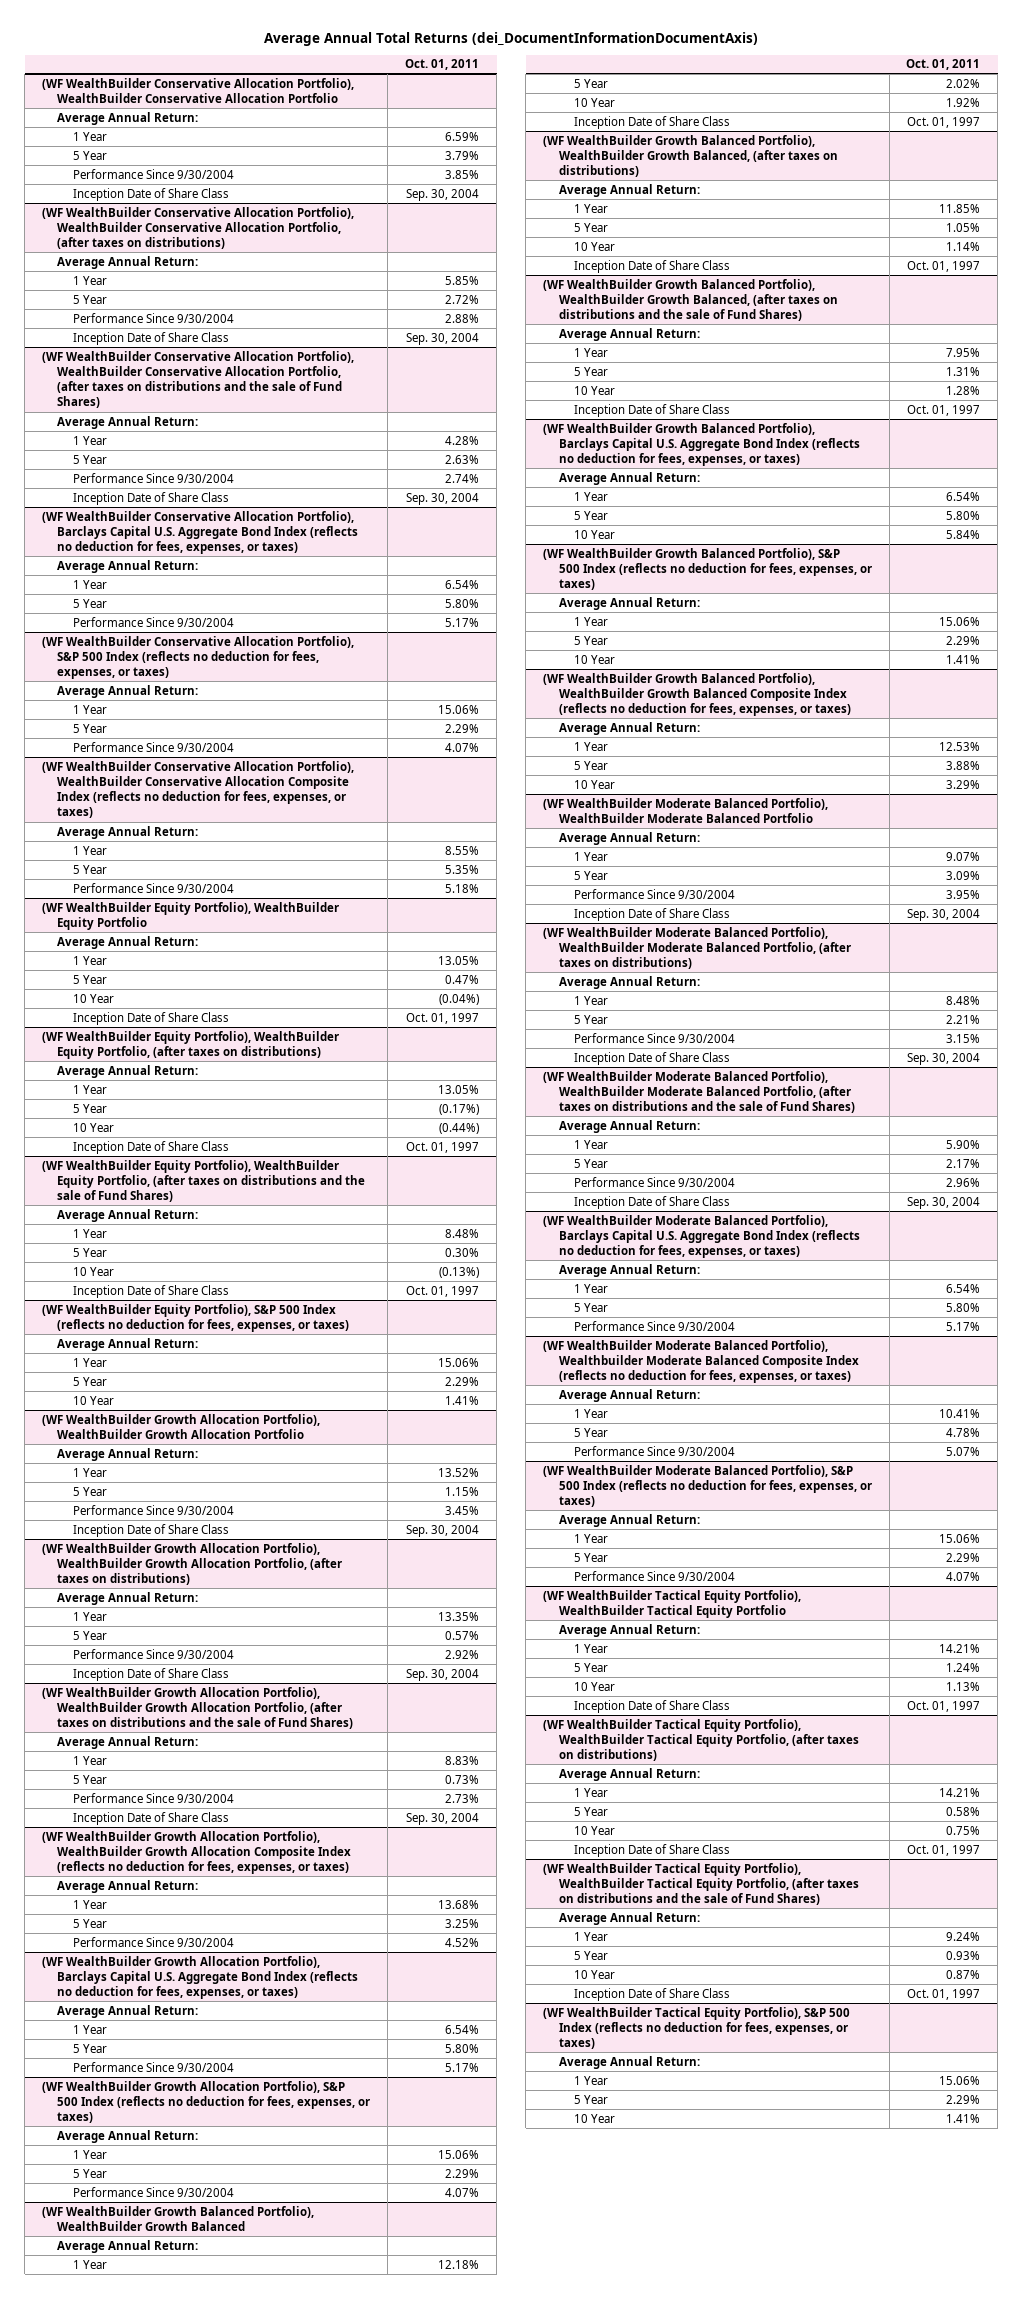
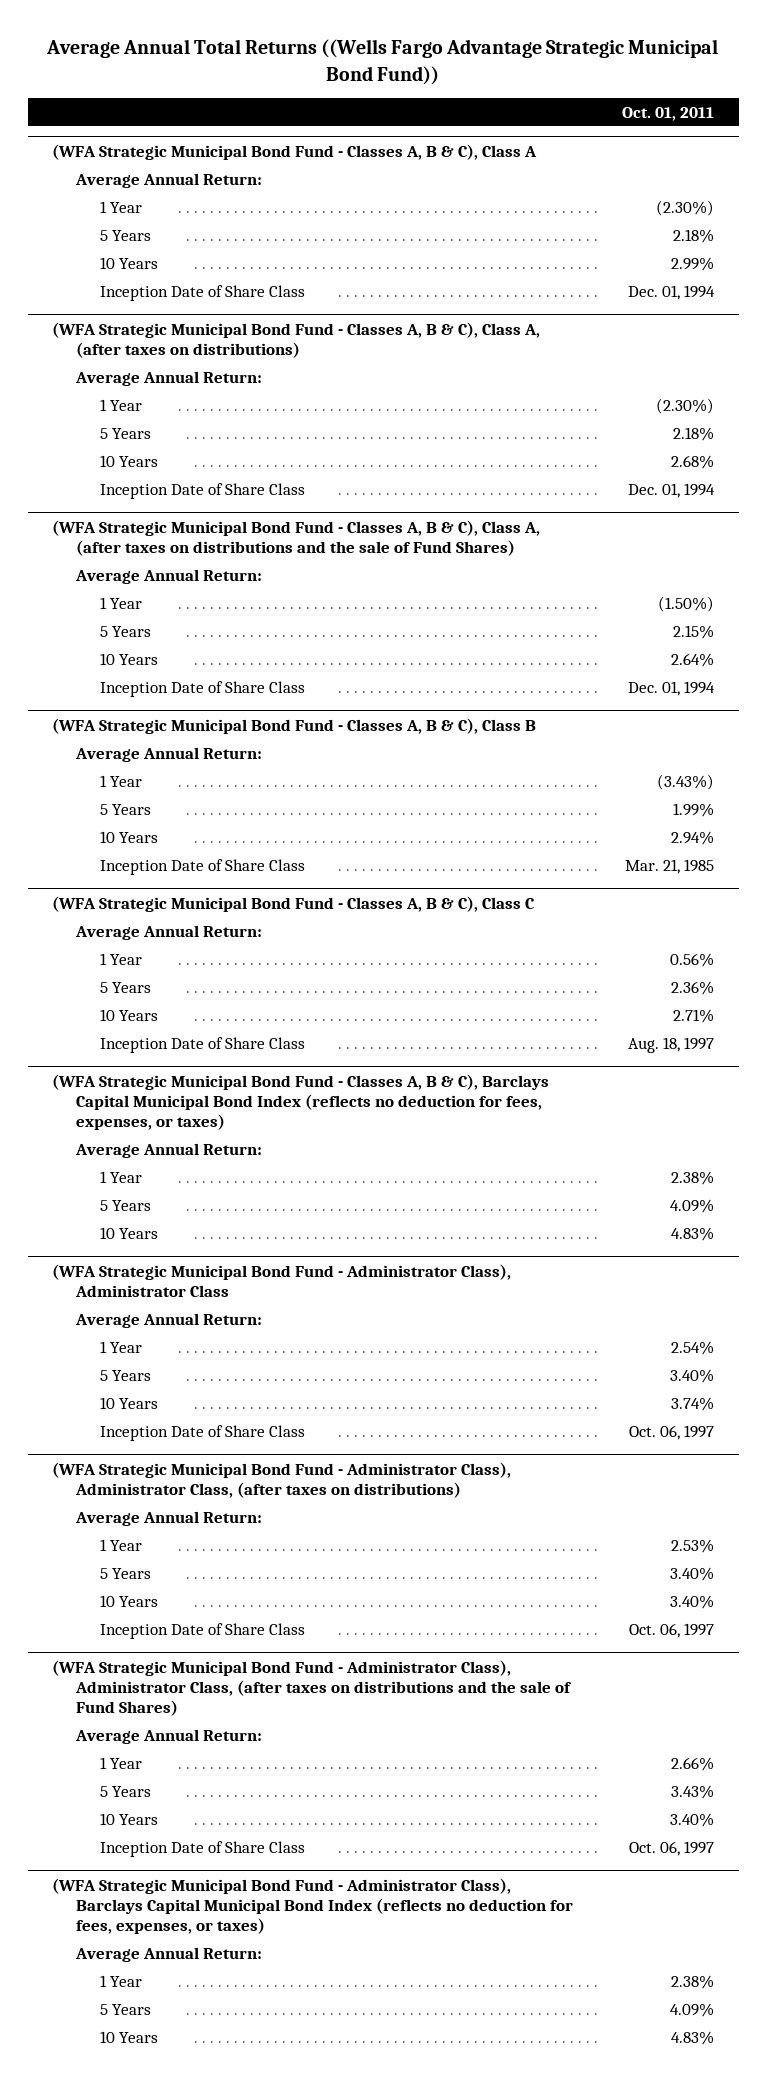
- Average Annual Total Returns (dei_DocumentInformationDocumentAxis)
+ Average Annual Total Returns ((Wells Fargo Advantage Strategic Municipal Bond Fund))
- (WF WealthBuilder Conservative Allocation Portfolio), WealthBuilder Conservative Allocation Portfolio
- Average Annual Return:
- 1 Year | 6.59%
- 5 Year | 3.79%
- Performance Since 9/30/2004 | 3.85%
- Inception Date of Share Class | Sep. 30, 2004
- (WF WealthBuilder Conservative Allocation Portfolio), WealthBuilder Conservative Allocation Portfolio, (after taxes on distributions)
- Average Annual Return:
- 1 Year | 5.85%
- 5 Year | 2.72%
- Performance Since 9/30/2004 | 2.88%
- Inception Date of Share Class | Sep. 30, 2004
- (WF WealthBuilder Conservative Allocation Portfolio), WealthBuilder Conservative Allocation Portfolio, (after taxes on distributions and the sale of Fund Shares)
- Average Annual Return:
- 1 Year | 4.28%
- 5 Year | 2.63%
- Performance Since 9/30/2004 | 2.74%
- Inception Date of Share Class | Sep. 30, 2004
- (WF WealthBuilder Conservative Allocation Portfolio), Barclays Capital U.S. Aggregate Bond Index (reflects no deduction for fees, expenses, or taxes)
- Average Annual Return:
- 1 Year | 6.54%
- 5 Year | 5.80%
- Performance Since 9/30/2004 | 5.17%
- (WF WealthBuilder Conservative Allocation Portfolio), S&P 500 Index (reflects no deduction for fees, expenses, or taxes)
- Average Annual Return:
- 1 Year | 15.06%
- 5 Year | 2.29%
- Performance Since 9/30/2004 | 4.07%
- (WF WealthBuilder Conservative Allocation Portfolio), WealthBuilder Conservative Allocation Composite Index (reflects no deduction for fees, expenses, or taxes)
- Average Annual Return:
- 1 Year | 8.55%
- 5 Year | 5.35%
- Performance Since 9/30/2004 | 5.18%
- (WF WealthBuilder Equity Portfolio), WealthBuilder Equity Portfolio
- Average Annual Return:
- 1 Year | 13.05%
- 5 Year | 0.47%
- 10 Year | (0.04%)
- Inception Date of Share Class | Oct. 01, 1997
- (WF WealthBuilder Equity Portfolio), WealthBuilder Equity Portfolio, (after taxes on distributions)
- Average Annual Return:
- 1 Year | 13.05%
- 5 Year | (0.17%)
- 10 Year | (0.44%)
- Inception Date of Share Class | Oct. 01, 1997
- (WF WealthBuilder Equity Portfolio), WealthBuilder Equity Portfolio, (after taxes on distributions and the sale of Fund Shares)
- Average Annual Return:
- 1 Year | 8.48%
- 5 Year | 0.30%
- 10 Year | (0.13%)
- Inception Date of Share Class | Oct. 01, 1997
- (WF WealthBuilder Equity Portfolio), S&P 500 Index (reflects no deduction for fees, expenses, or taxes)
- Average Annual Return:
- 1 Year | 15.06%
- 5 Year | 2.29%
- 10 Year | 1.41%
- (WF WealthBuilder Growth Allocation Portfolio), WealthBuilder Growth Allocation Portfolio
- Average Annual Return:
- 1 Year | 13.52%
- 5 Year | 1.15%
- Performance Since 9/30/2004 | 3.45%
- Inception Date of Share Class | Sep. 30, 2004
- (WF WealthBuilder Growth Allocation Portfolio), WealthBuilder Growth Allocation Portfolio, (after taxes on distributions)
- Average Annual Return:
- 1 Year | 13.35%
- 5 Year | 0.57%
- Performance Since 9/30/2004 | 2.92%
- Inception Date of Share Class | Sep. 30, 2004
- (WF WealthBuilder Growth Allocation Portfolio), WealthBuilder Growth Allocation Portfolio, (after taxes on distributions and the sale of Fund Shares)
- Average Annual Return:
- 1 Year | 8.83%
- 5 Year | 0.73%
- Performance Since 9/30/2004 | 2.73%
- Inception Date of Share Class | Sep. 30, 2004
- (WF WealthBuilder Growth Allocation Portfolio), WealthBuilder Growth Allocation Composite Index (reflects no deduction for fees, expenses, or taxes)
- Average Annual Return:
- 1 Year | 13.68%
- 5 Year | 3.25%
- Performance Since 9/30/2004 | 4.52%
- (WF WealthBuilder Growth Allocation Portfolio), Barclays Capital U.S. Aggregate Bond Index (reflects no deduction for fees, expenses, or taxes)
- Average Annual Return:
- 1 Year | 6.54%
- 5 Year | 5.80%
- Performance Since 9/30/2004 | 5.17%
- (WF WealthBuilder Growth Allocation Portfolio), S&P 500 Index (reflects no deduction for fees, expenses, or taxes)
- Average Annual Return:
- 1 Year | 15.06%
- 5 Year | 2.29%
- Performance Since 9/30/2004 | 4.07%
- (WF WealthBuilder Growth Balanced Portfolio), WealthBuilder Growth Balanced
- Average Annual Return:
- 1 Year | 12.18%
- 5 Year | 2.02%
- 10 Year | 1.92%
- Inception Date of Share Class | Oct. 01, 1997
- (WF WealthBuilder Growth Balanced Portfolio), WealthBuilder Growth Balanced, (after taxes on distributions)
- Average Annual Return:
- 1 Year | 11.85%
- 5 Year | 1.05%
- 10 Year | 1.14%
- Inception Date of Share Class | Oct. 01, 1997
- (WF WealthBuilder Growth Balanced Portfolio), WealthBuilder Growth Balanced, (after taxes on distributions and the sale of Fund Shares)
- Average Annual Return:
- 1 Year | 7.95%
- 5 Year | 1.31%
- 10 Year | 1.28%
- Inception Date of Share Class | Oct. 01, 1997
- (WF WealthBuilder Growth Balanced Portfolio), Barclays Capital U.S. Aggregate Bond Index (reflects no deduction for fees, expenses, or taxes)
- Average Annual Return:
- 1 Year | 6.54%
- 5 Year | 5.80%
- 10 Year | 5.84%
- (WF WealthBuilder Growth Balanced Portfolio), S&P 500 Index (reflects no deduction for fees, expenses, or taxes)
- Average Annual Return:
- 1 Year | 15.06%
- 5 Year | 2.29%
- 10 Year | 1.41%
- (WF WealthBuilder Growth Balanced Portfolio), WealthBuilder Growth Balanced Composite Index (reflects no deduction for fees, expenses, or taxes)
- Average Annual Return:
- 1 Year | 12.53%
- 5 Year | 3.88%
- 10 Year | 3.29%
- (WF WealthBuilder Moderate Balanced Portfolio), WealthBuilder Moderate Balanced Portfolio
+ (WFA Strategic Municipal Bond Fund - Classes A, B & C), Class A
- 1 Year | 9.07%
- 5 Year | 3.09%
- Performance Since 9/30/2004 | 3.95%
- Inception Date of Share Class | Sep. 30, 2004
- (WF WealthBuilder Moderate Balanced Portfolio), WealthBuilder Moderate Balanced Portfolio, (after taxes on distributions)
+ 1 Year | (2.30%)
+ 5 Years | 2.18%
+ 10 Years | 2.99%
+ Inception Date of Share Class | Dec. 01, 1994
+ (WFA Strategic Municipal Bond Fund - Classes A, B & C), Class A, (after taxes on distributions)
- 1 Year | 8.48%
- 5 Year | 2.21%
- Performance Since 9/30/2004 | 3.15%
- Inception Date of Share Class | Sep. 30, 2004
- (WF WealthBuilder Moderate Balanced Portfolio), WealthBuilder Moderate Balanced Portfolio, (after taxes on distributions and the sale of Fund Shares)
+ 1 Year | (2.30%)
+ 5 Years | 2.18%
+ 10 Years | 2.68%
+ Inception Date of Share Class | Dec. 01, 1994
+ (WFA Strategic Municipal Bond Fund - Classes A, B & C), Class A, (after taxes on distributions and the sale of Fund Shares)
- 1 Year | 5.90%
- 5 Year | 2.17%
- Performance Since 9/30/2004 | 2.96%
- Inception Date of Share Class | Sep. 30, 2004
- (WF WealthBuilder Moderate Balanced Portfolio), Barclays Capital U.S. Aggregate Bond Index (reflects no deduction for fees, expenses, or taxes)
+ 1 Year | (1.50%)
+ 5 Years | 2.15%
+ 10 Years | 2.64%
+ Inception Date of Share Class | Dec. 01, 1994
+ (WFA Strategic Municipal Bond Fund - Classes A, B & C), Class B
- 1 Year | 6.54%
- 5 Year | 5.80%
- Performance Since 9/30/2004 | 5.17%
- (WF WealthBuilder Moderate Balanced Portfolio), Wealthbuilder Moderate Balanced Composite Index (reflects no deduction for fees, expenses, or taxes)
+ 1 Year | (3.43%)
+ 5 Years | 1.99%
+ 10 Years | 2.94%
+ Inception Date of Share Class | Mar. 21, 1985
+ (WFA Strategic Municipal Bond Fund - Classes A, B & C), Class C
- 1 Year | 10.41%
- 5 Year | 4.78%
- Performance Since 9/30/2004 | 5.07%
- (WF WealthBuilder Moderate Balanced Portfolio), S&P 500 Index (reflects no deduction for fees, expenses, or taxes)
+ 1 Year | 0.56%
+ 5 Years | 2.36%
+ 10 Years | 2.71%
+ Inception Date of Share Class | Aug. 18, 1997
+ (WFA Strategic Municipal Bond Fund - Classes A, B & C), Barclays Capital Municipal Bond Index (reflects no deduction for fees, expenses, or taxes)
- 1 Year | 15.06%
- 5 Year | 2.29%
- Performance Since 9/30/2004 | 4.07%
- (WF WealthBuilder Tactical Equity Portfolio), WealthBuilder Tactical Equity Portfolio
+ 1 Year | 2.38%
+ 5 Years | 4.09%
+ 10 Years | 4.83%
+ (WFA Strategic Municipal Bond Fund - Administrator Class), Administrator Class
- 1 Year | 14.21%
- 5 Year | 1.24%
- 10 Year | 1.13%
- Inception Date of Share Class | Oct. 01, 1997
- (WF WealthBuilder Tactical Equity Portfolio), WealthBuilder Tactical Equity Portfolio, (after taxes on distributions)
+ 1 Year | 2.54%
+ 5 Years | 3.40%
+ 10 Years | 3.74%
+ Inception Date of Share Class | Oct. 06, 1997
+ (WFA Strategic Municipal Bond Fund - Administrator Class), Administrator Class, (after taxes on distributions)
- 1 Year | 14.21%
- 5 Year | 0.58%
- 10 Year | 0.75%
- Inception Date of Share Class | Oct. 01, 1997
- (WF WealthBuilder Tactical Equity Portfolio), WealthBuilder Tactical Equity Portfolio, (after taxes on distributions and the sale of Fund Shares)
+ 1 Year | 2.53%
+ 5 Years | 3.40%
+ 10 Years | 3.40%
+ Inception Date of Share Class | Oct. 06, 1997
+ (WFA Strategic Municipal Bond Fund - Administrator Class), Administrator Class, (after taxes on distributions and the sale of Fund Shares)
- 1 Year | 9.24%
- 5 Year | 0.93%
- 10 Year | 0.87%
- Inception Date of Share Class | Oct. 01, 1997
- (WF WealthBuilder Tactical Equity Portfolio), S&P 500 Index (reflects no deduction for fees, expenses, or taxes)
+ 1 Year | 2.66%
+ 5 Years | 3.43%
+ 10 Years | 3.40%
+ Inception Date of Share Class | Oct. 06, 1997
+ (WFA Strategic Municipal Bond Fund - Administrator Class), Barclays Capital Municipal Bond Index (reflects no deduction for fees, expenses, or taxes)
- 1 Year | 15.06%
- 5 Year | 2.29%
- 10 Year | 1.41%
+ 1 Year | 2.38%
+ 5 Years | 4.09%
+ 10 Years | 4.83%

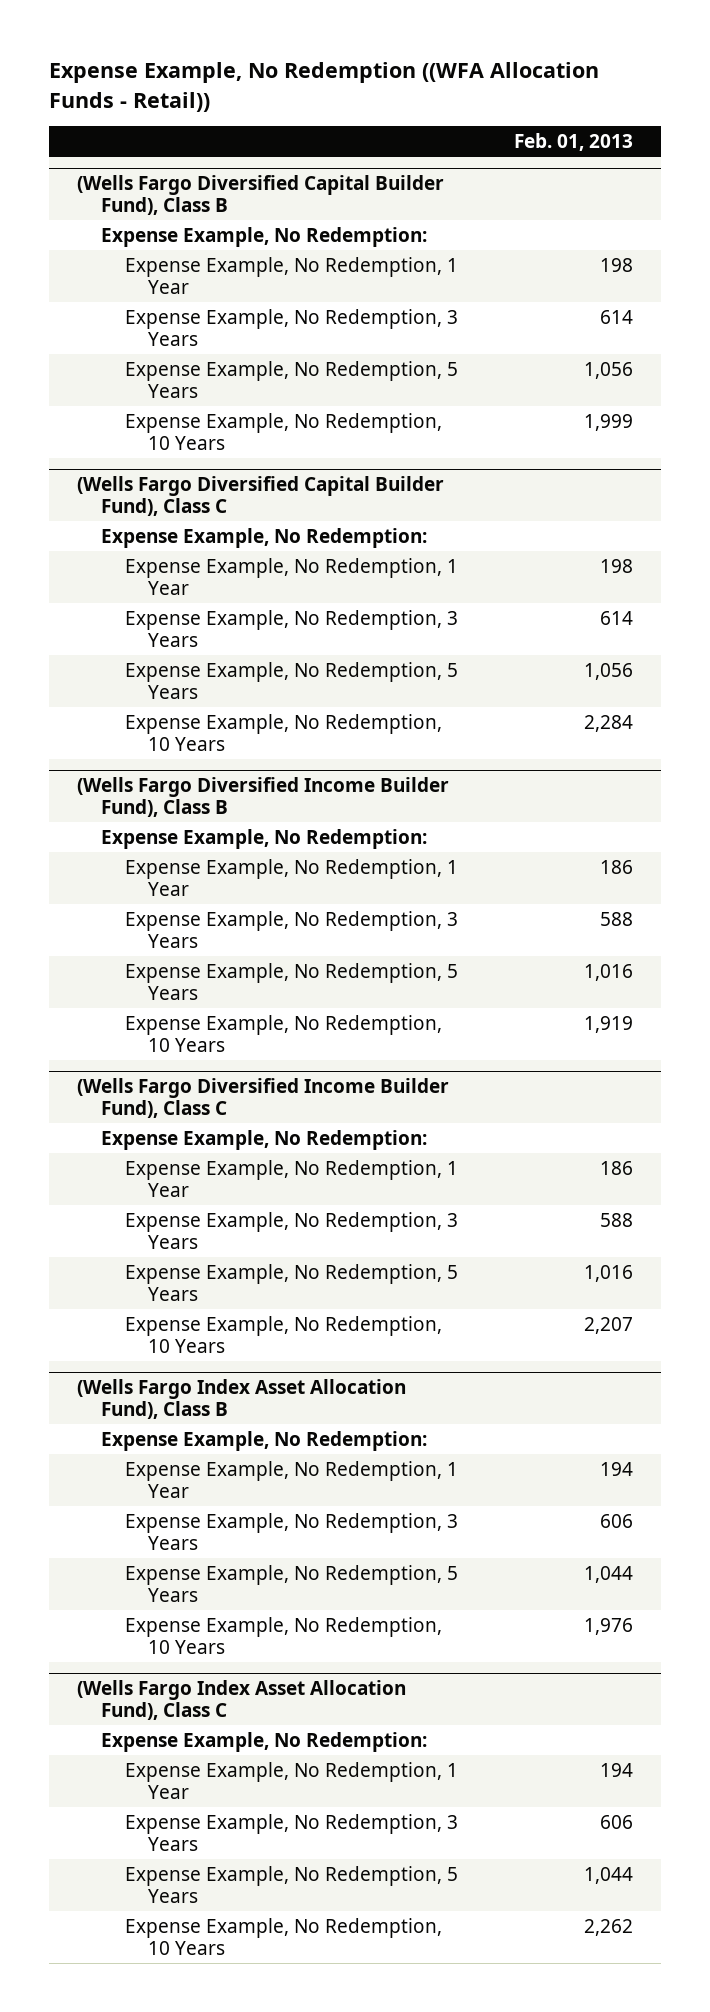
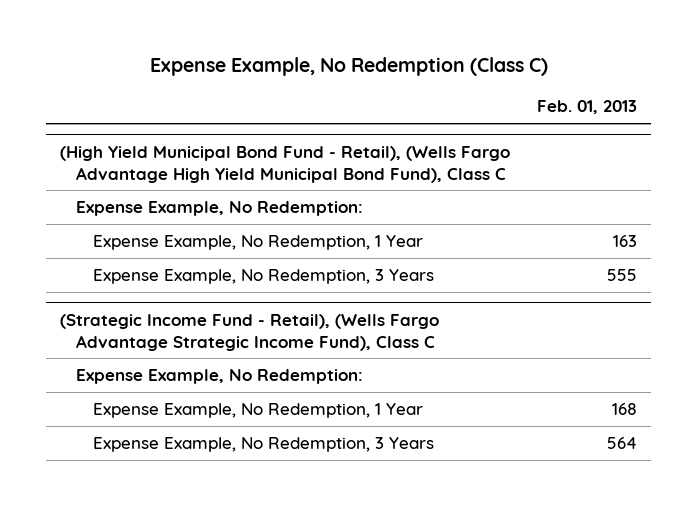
- Expense Example, No Redemption ((WFA Allocation Funds - Retail))
+ Expense Example, No Redemption (Class C)
- (Wells Fargo Diversified Capital Builder Fund), Class B
- Expense Example, No Redemption:
- Expense Example, No Redemption, 1 Year | 198
- Expense Example, No Redemption, 3 Years | 614
- Expense Example, No Redemption, 5 Years | 1,056
- Expense Example, No Redemption, 10 Years | 1,999
- (Wells Fargo Diversified Capital Builder Fund), Class C
- Expense Example, No Redemption:
- Expense Example, No Redemption, 1 Year | 198
- Expense Example, No Redemption, 3 Years | 614
- Expense Example, No Redemption, 5 Years | 1,056
- Expense Example, No Redemption, 10 Years | 2,284
- (Wells Fargo Diversified Income Builder Fund), Class B
- Expense Example, No Redemption:
- Expense Example, No Redemption, 1 Year | 186
- Expense Example, No Redemption, 3 Years | 588
- Expense Example, No Redemption, 5 Years | 1,016
- Expense Example, No Redemption, 10 Years | 1,919
- (Wells Fargo Diversified Income Builder Fund), Class C
- Expense Example, No Redemption:
- Expense Example, No Redemption, 1 Year | 186
- Expense Example, No Redemption, 3 Years | 588
- Expense Example, No Redemption, 5 Years | 1,016
- Expense Example, No Redemption, 10 Years | 2,207
- (Wells Fargo Index Asset Allocation Fund), Class B
+ (High Yield Municipal Bond Fund - Retail), (Wells Fargo Advantage High Yield Municipal Bond Fund), Class C
- Expense Example, No Redemption, 1 Year | 194
- Expense Example, No Redemption, 3 Years | 606
- Expense Example, No Redemption, 5 Years | 1,044
- Expense Example, No Redemption, 10 Years | 1,976
- (Wells Fargo Index Asset Allocation Fund), Class C
+ Expense Example, No Redemption, 1 Year | 163
+ Expense Example, No Redemption, 3 Years | 555
+ (Strategic Income Fund - Retail), (Wells Fargo Advantage Strategic Income Fund), Class C
- Expense Example, No Redemption, 1 Year | 194
- Expense Example, No Redemption, 3 Years | 606
- Expense Example, No Redemption, 5 Years | 1,044
- Expense Example, No Redemption, 10 Years | 2,262
+ Expense Example, No Redemption, 1 Year | 168
+ Expense Example, No Redemption, 3 Years | 564

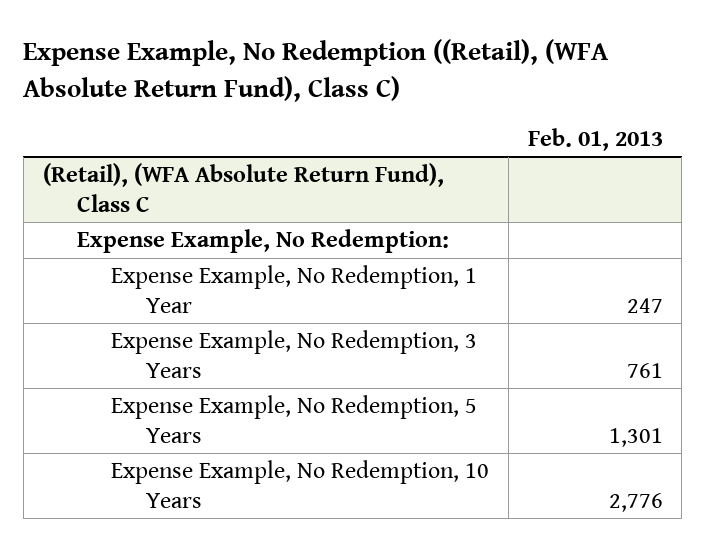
- Expense Example, No Redemption (Class C)
+ Expense Example, No Redemption ((Retail), (WFA Absolute Return Fund), Class C)
- (High Yield Municipal Bond Fund - Retail), (Wells Fargo Advantage High Yield Municipal Bond Fund), Class C
- Expense Example, No Redemption:
- Expense Example, No Redemption, 1 Year | 163
- Expense Example, No Redemption, 3 Years | 555
- (Strategic Income Fund - Retail), (Wells Fargo Advantage Strategic Income Fund), Class C
+ (Retail), (WFA Absolute Return Fund), Class C
- Expense Example, No Redemption, 1 Year | 168
- Expense Example, No Redemption, 3 Years | 564
+ Expense Example, No Redemption, 1 Year | 247
+ Expense Example, No Redemption, 3 Years | 761
+ Expense Example, No Redemption, 5 Years | 1,301
+ Expense Example, No Redemption, 10 Years | 2,776

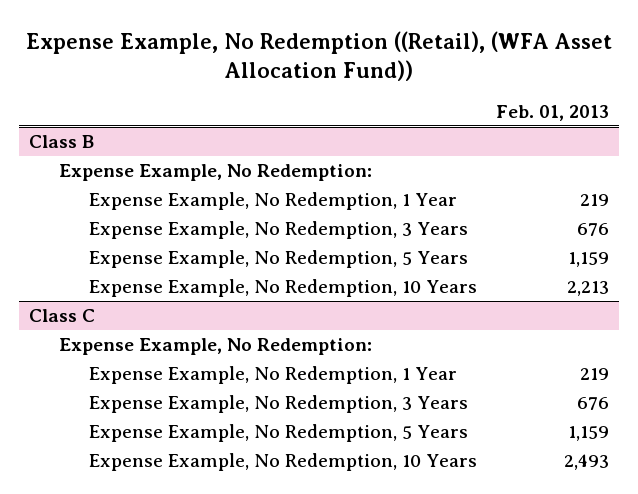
- Expense Example, No Redemption ((Retail), (WFA Absolute Return Fund), Class C)
+ Expense Example, No Redemption ((Retail), (WFA Asset Allocation Fund))
- (Retail), (WFA Absolute Return Fund), Class C
+ Class B
- Expense Example, No Redemption, 1 Year | 247
- Expense Example, No Redemption, 3 Years | 761
- Expense Example, No Redemption, 5 Years | 1,301
- Expense Example, No Redemption, 10 Years | 2,776
+ Expense Example, No Redemption, 1 Year | 219
+ Expense Example, No Redemption, 3 Years | 676
+ Expense Example, No Redemption, 5 Years | 1,159
+ Expense Example, No Redemption, 10 Years | 2,213
+ Class C
+ Expense Example, No Redemption:
+ Expense Example, No Redemption, 1 Year | 219
+ Expense Example, No Redemption, 3 Years | 676
+ Expense Example, No Redemption, 5 Years | 1,159
+ Expense Example, No Redemption, 10 Years | 2,493

